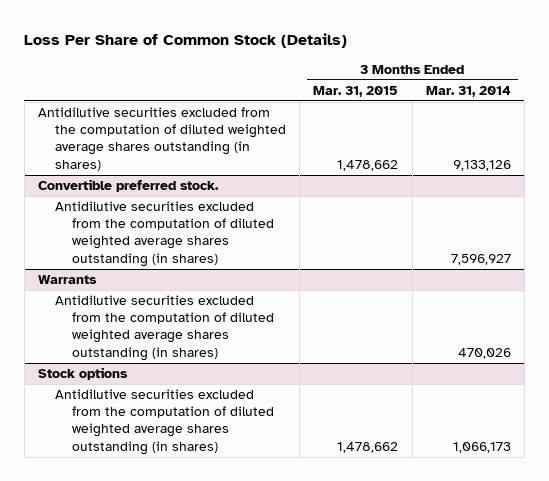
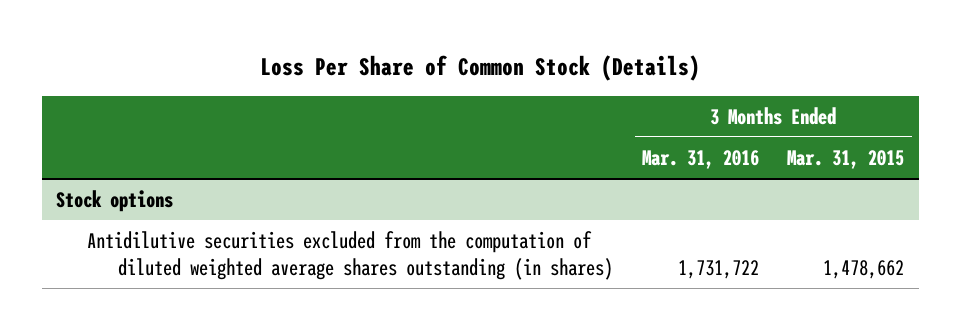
- | 3 Months Ended Mar. 31, 2015 | 3 Months Ended Mar. 31, 2014
+ | 3 Months Ended Mar. 31, 2016 | 3 Months Ended Mar. 31, 2015
- Antidilutive securities excluded from the computation of diluted weighted average shares outstanding (in shares) | 1,478,662 | 9,133,126
- Convertible preferred stock.
- Antidilutive securities excluded from the computation of diluted weighted average shares outstanding (in shares) | | 7,596,927
- Warrants
- Antidilutive securities excluded from the computation of diluted weighted average shares outstanding (in shares) | | 470,026

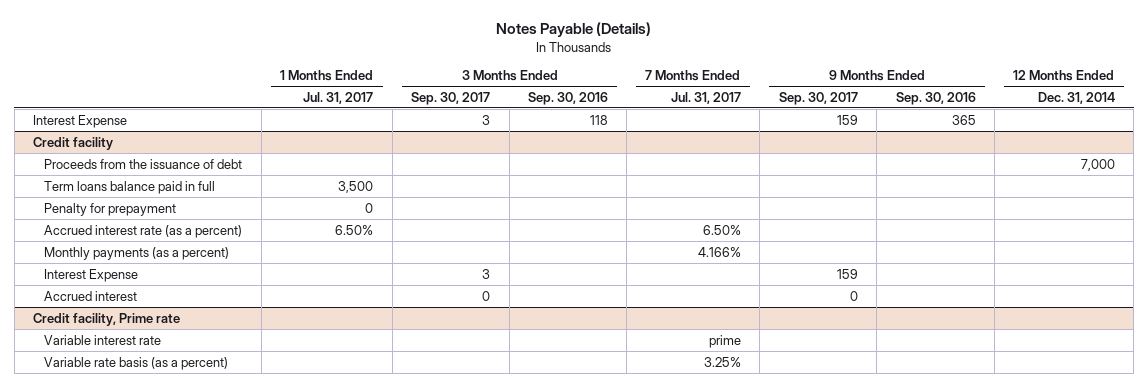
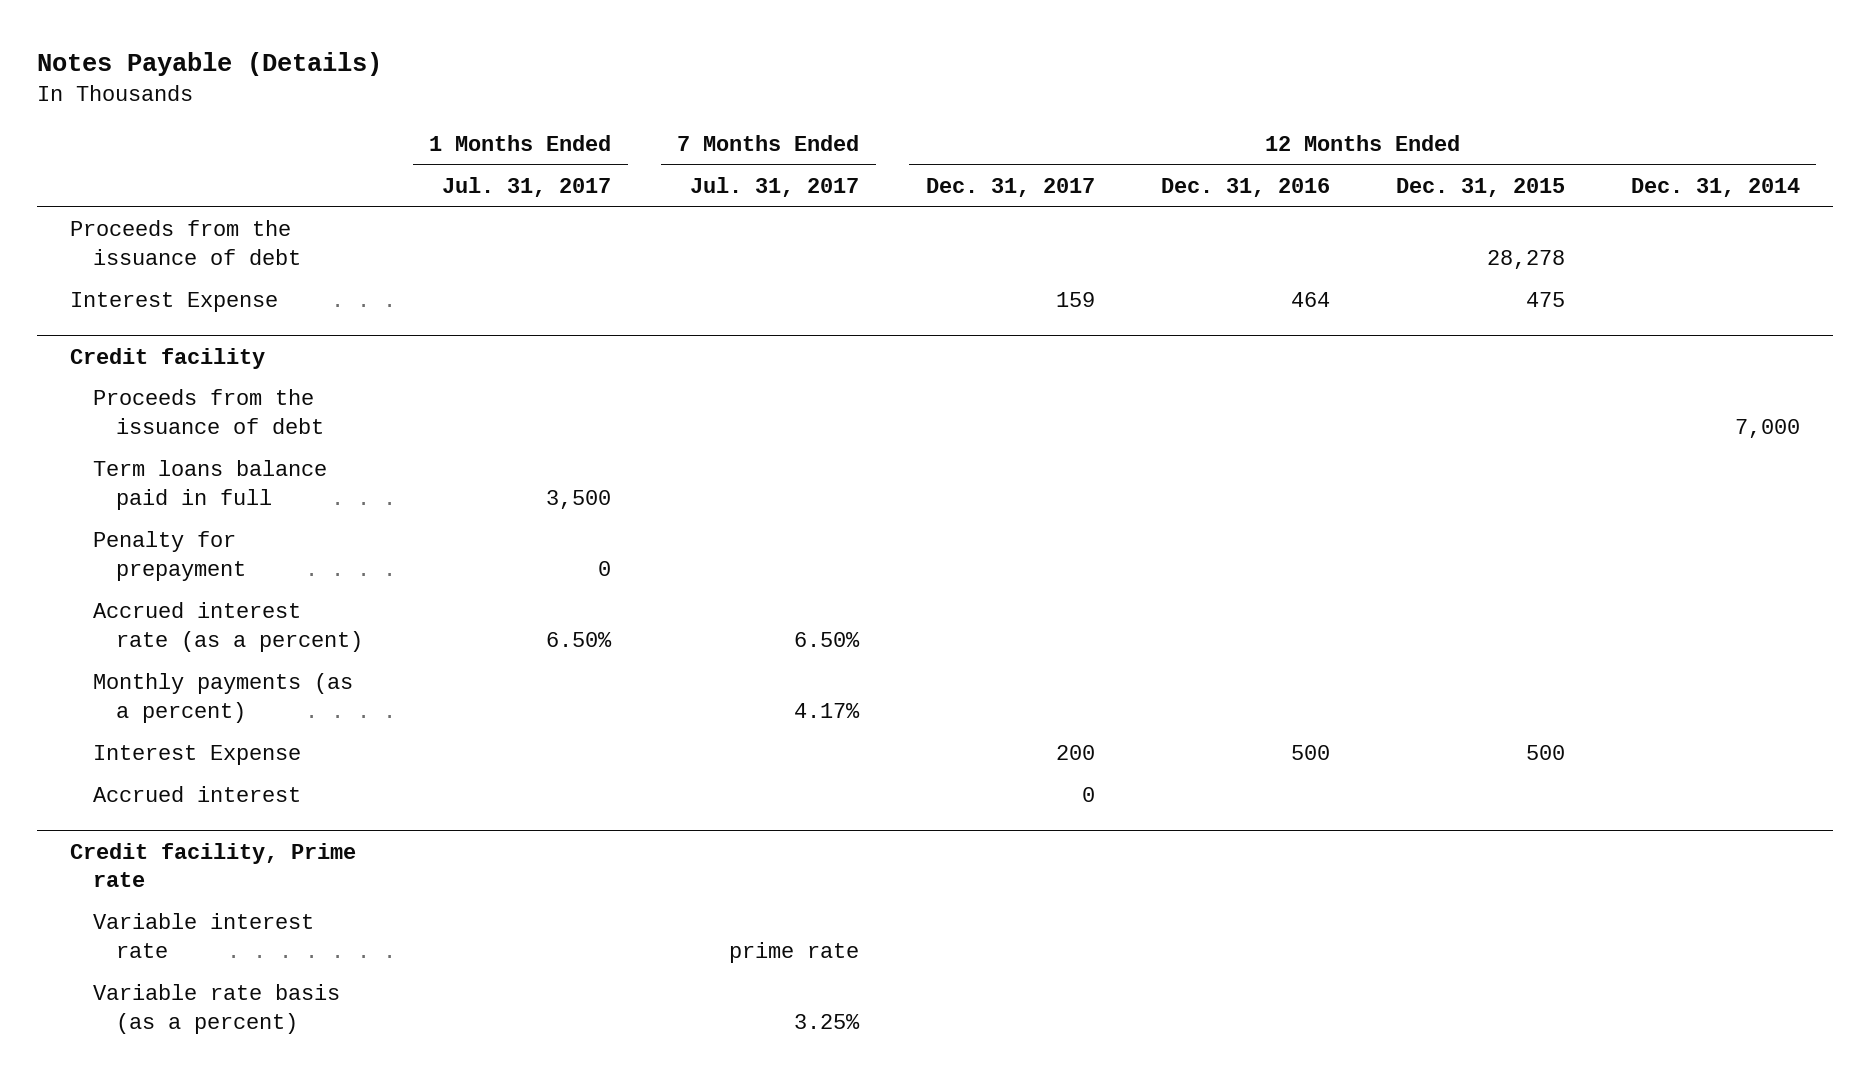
- | 1 Months Ended Jul. 31, 2017 | 3 Months Ended Sep. 30, 2017 | 3 Months Ended Sep. 30, 2016 | 7 Months Ended Jul. 31, 2017 | 9 Months Ended Sep. 30, 2017 | 9 Months Ended Sep. 30, 2016 | 12 Months Ended Dec. 31, 2014
+ | 1 Months Ended Jul. 31, 2017 | 7 Months Ended Jul. 31, 2017 | 12 Months Ended Dec. 31, 2017 | 12 Months Ended Dec. 31, 2016 | 12 Months Ended Dec. 31, 2015 | 12 Months Ended Dec. 31, 2014
+ Proceeds from the issuance of debt | | | | | 28,278 |
@ Credit facility
- Monthly payments (as a percent) | | | | 4.166% | | |
+ Monthly payments (as a percent) | | 4.17% | | | |
@ Credit facility, Prime rate
- Variable interest rate | | | | prime | | |
+ Variable interest rate | | prime rate | | | |

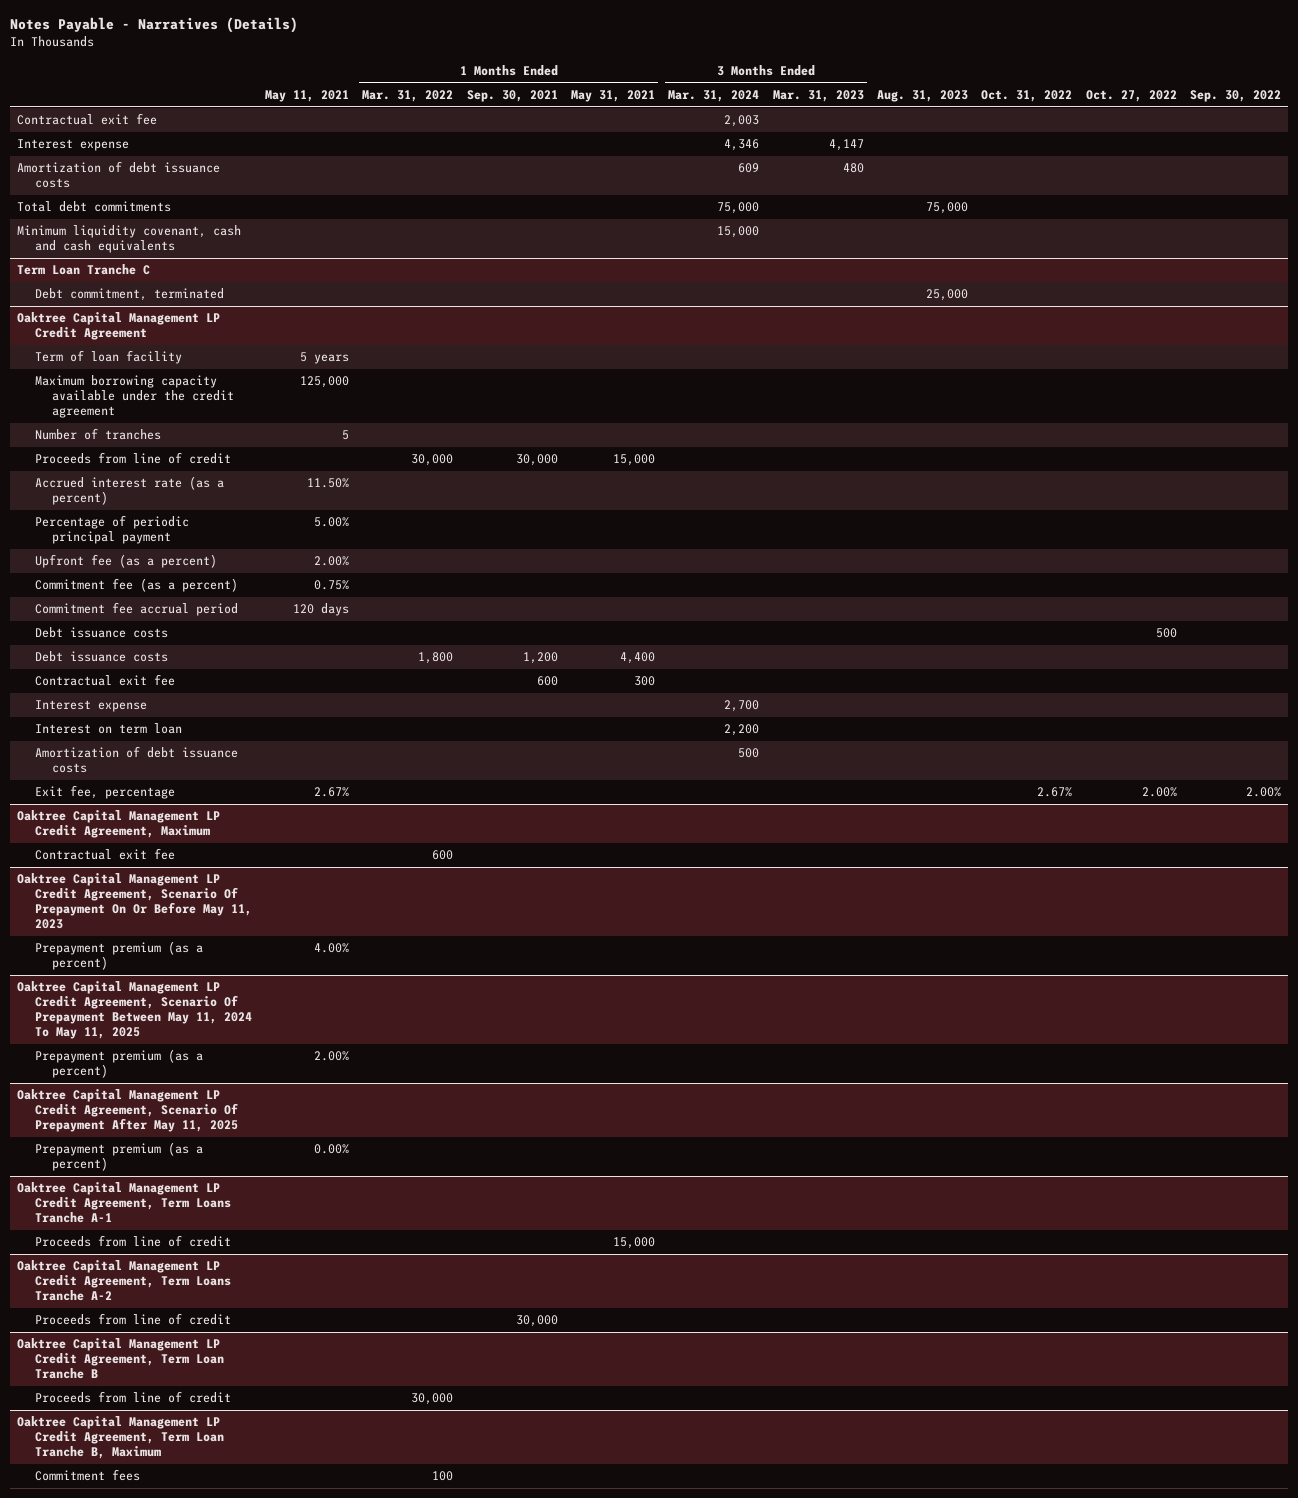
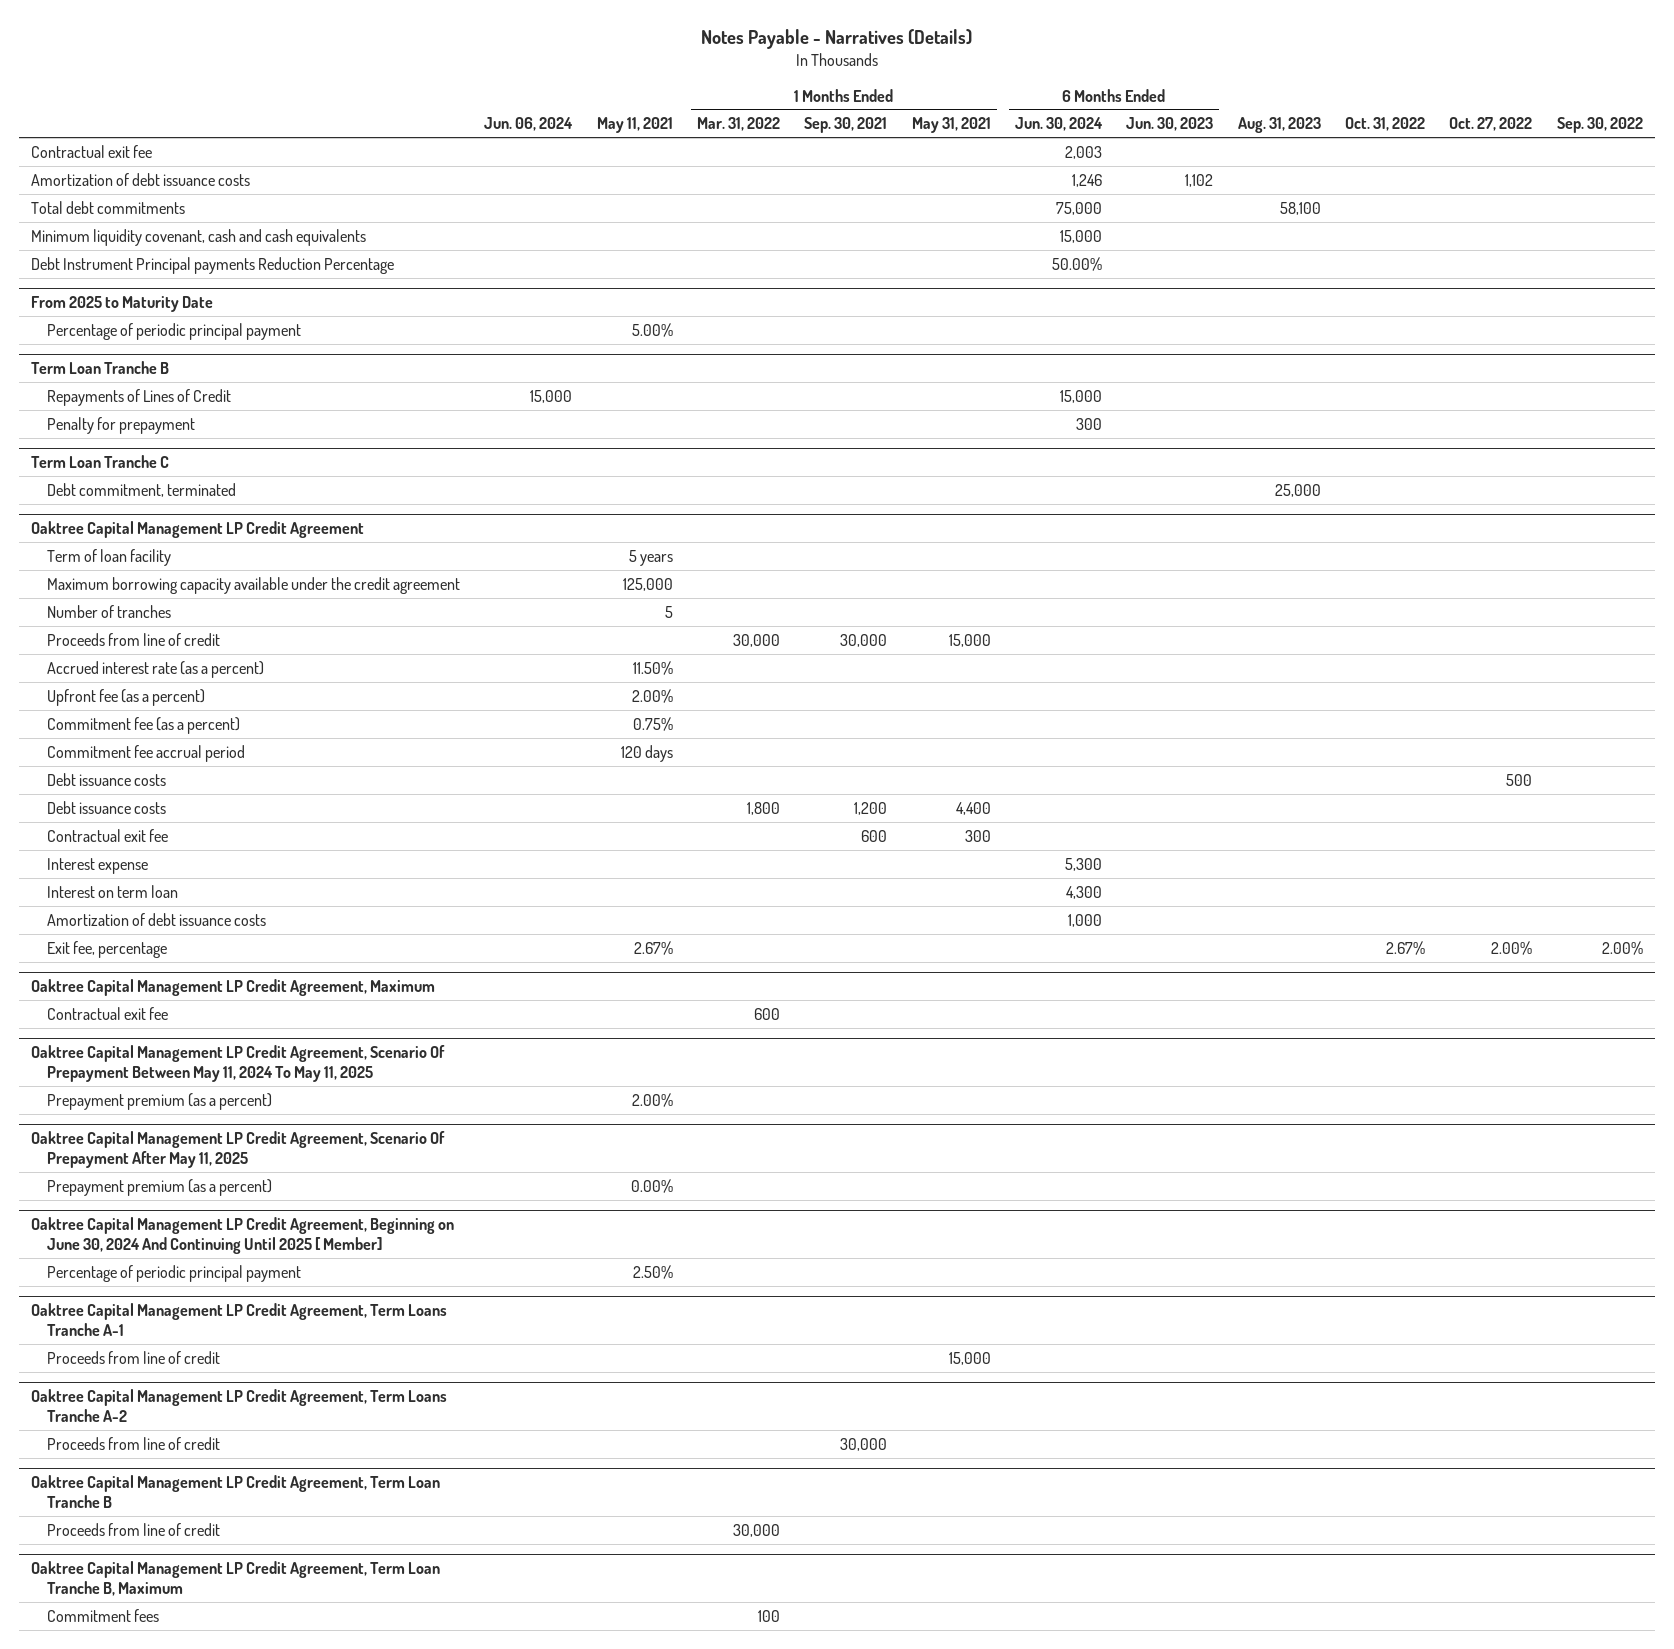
- | May 11, 2021 | 1 Months Ended Mar. 31, 2022 | 1 Months Ended Sep. 30, 2021 | 1 Months Ended May 31, 2021 | 3 Months Ended Mar. 31, 2024 | 3 Months Ended Mar. 31, 2023 | Aug. 31, 2023 | Oct. 31, 2022 | Oct. 27, 2022 | Sep. 30, 2022
+ | Jun. 06, 2024 | May 11, 2021 | 1 Months Ended Mar. 31, 2022 | 1 Months Ended Sep. 30, 2021 | 1 Months Ended May 31, 2021 | 6 Months Ended Jun. 30, 2024 | 6 Months Ended Jun. 30, 2023 | Aug. 31, 2023 | Oct. 31, 2022 | Oct. 27, 2022 | Sep. 30, 2022
- Interest expense | | | | | 4,346 | 4,147 | | | |
- Total debt commitments | | | | | 75,000 | | 75,000 | | |
+ Total debt commitments | | | | | | 75,000 | | 58,100 | | |
+ Debt Instrument Principal payments Reduction Percentage | | | | | | 50.00% | | | | |
+ From 2025 to Maturity Date
+ Percentage of periodic principal payment | | 5.00% | | | | | | | | |
+ Term Loan Tranche B
+ Repayments of Lines of Credit | 15,000 | | | | | 15,000 | | | | |
+ Penalty for prepayment | | | | | | 300 | | | | |
@ Oaktree Capital Management LP Credit Agreement
- Percentage of periodic principal payment | 5.00% | | | | | | | | |
- Oaktree Capital Management LP Credit Agreement, Scenario Of Prepayment On Or Before May 11, 2023
- Prepayment premium (as a percent) | 4.00% | | | | | | | | |
+ Oaktree Capital Management LP Credit Agreement, Beginning on June 30, 2024 And Continuing Until 2025 [ Member]
+ Percentage of periodic principal payment | | 2.50% | | | | | | | | |

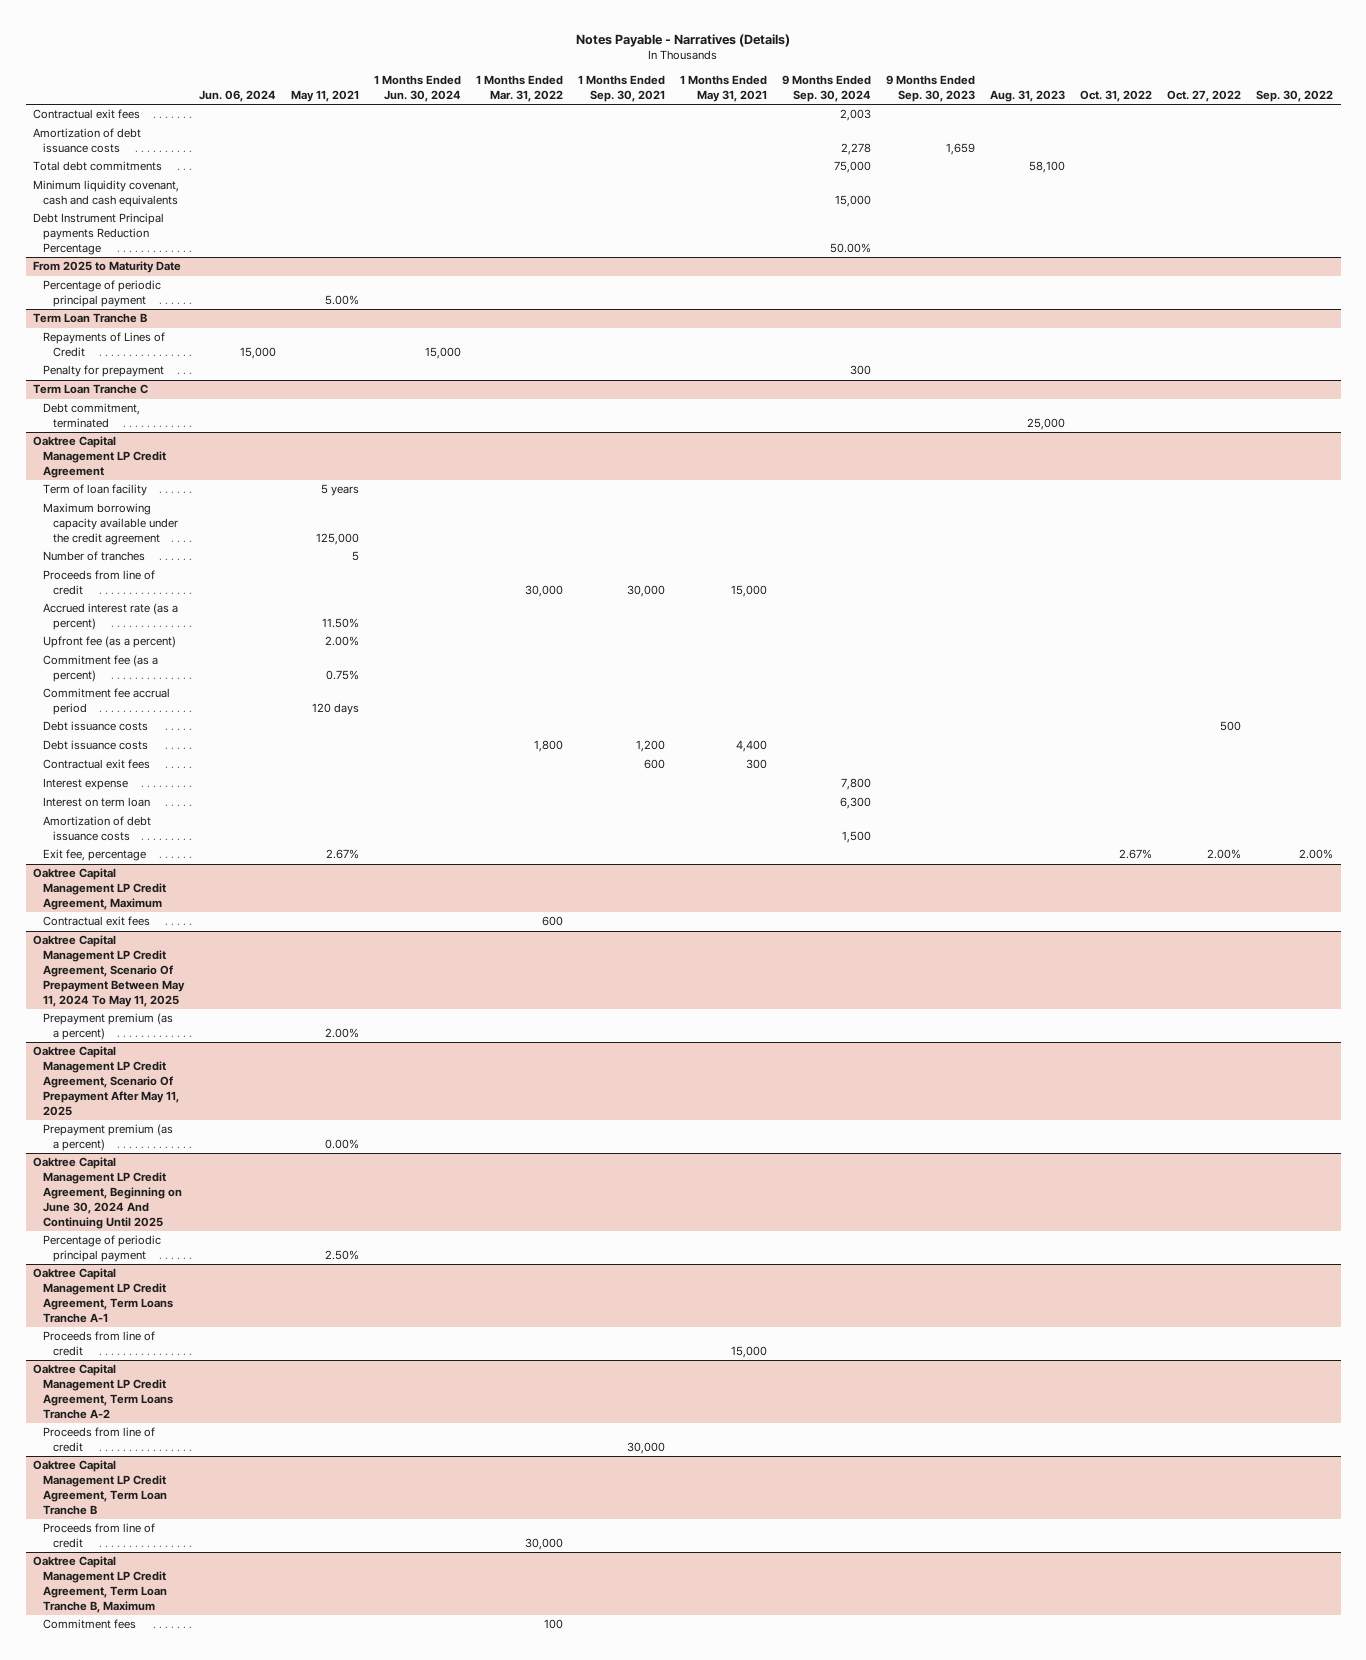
- | Jun. 06, 2024 | May 11, 2021 | 1 Months Ended Mar. 31, 2022 | 1 Months Ended Sep. 30, 2021 | 1 Months Ended May 31, 2021 | 6 Months Ended Jun. 30, 2024 | 6 Months Ended Jun. 30, 2023 | Aug. 31, 2023 | Oct. 31, 2022 | Oct. 27, 2022 | Sep. 30, 2022
+ | Jun. 06, 2024 | May 11, 2021 | 1 Months Ended Jun. 30, 2024 | 1 Months Ended Mar. 31, 2022 | 1 Months Ended Sep. 30, 2021 | 1 Months Ended May 31, 2021 | 9 Months Ended Sep. 30, 2024 | 9 Months Ended Sep. 30, 2023 | Aug. 31, 2023 | Oct. 31, 2022 | Oct. 27, 2022 | Sep. 30, 2022
- Contractual exit fee | | | | | | 2,003 | | | | |
+ Contractual exit fees | | | | | | | 2,003 | | | | |
@ Oaktree Capital Management LP Credit Agreement
- Contractual exit fee | | | | 600 | 300 | | | | | |
+ Contractual exit fees | | | | | 600 | 300 | | | | | |
@ Oaktree Capital Management LP Credit Agreement, Maximum
- Contractual exit fee | | | 600 | | | | | | | |
+ Contractual exit fees | | | | 600 | | | | | | | |
- Oaktree Capital Management LP Credit Agreement, Beginning on June 30, 2024 And Continuing Until 2025 [ Member]
+ Oaktree Capital Management LP Credit Agreement, Beginning on June 30, 2024 And Continuing Until 2025

